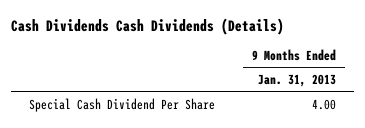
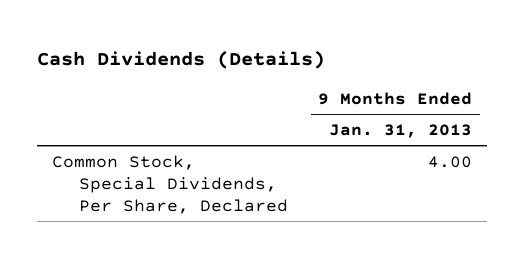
- Cash Dividends Cash Dividends (Details)
+ Cash Dividends (Details)
- Special Cash Dividend Per Share | 4.00
+ Common Stock, Special Dividends, Per Share, Declared | 4.00

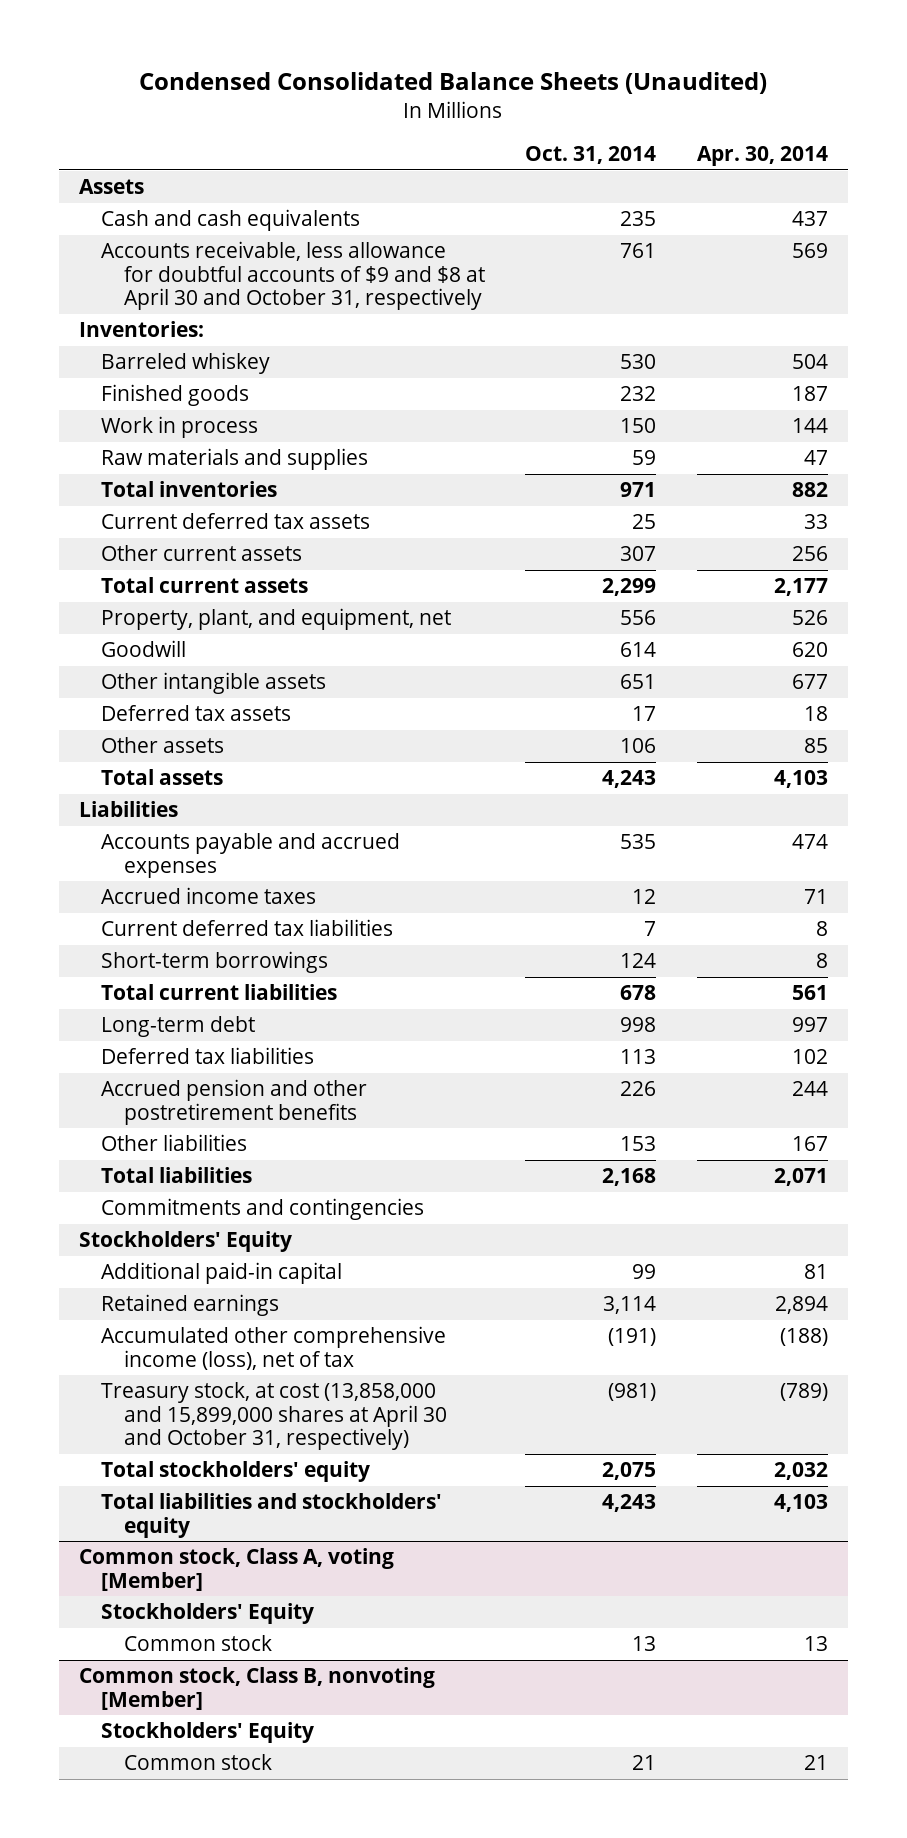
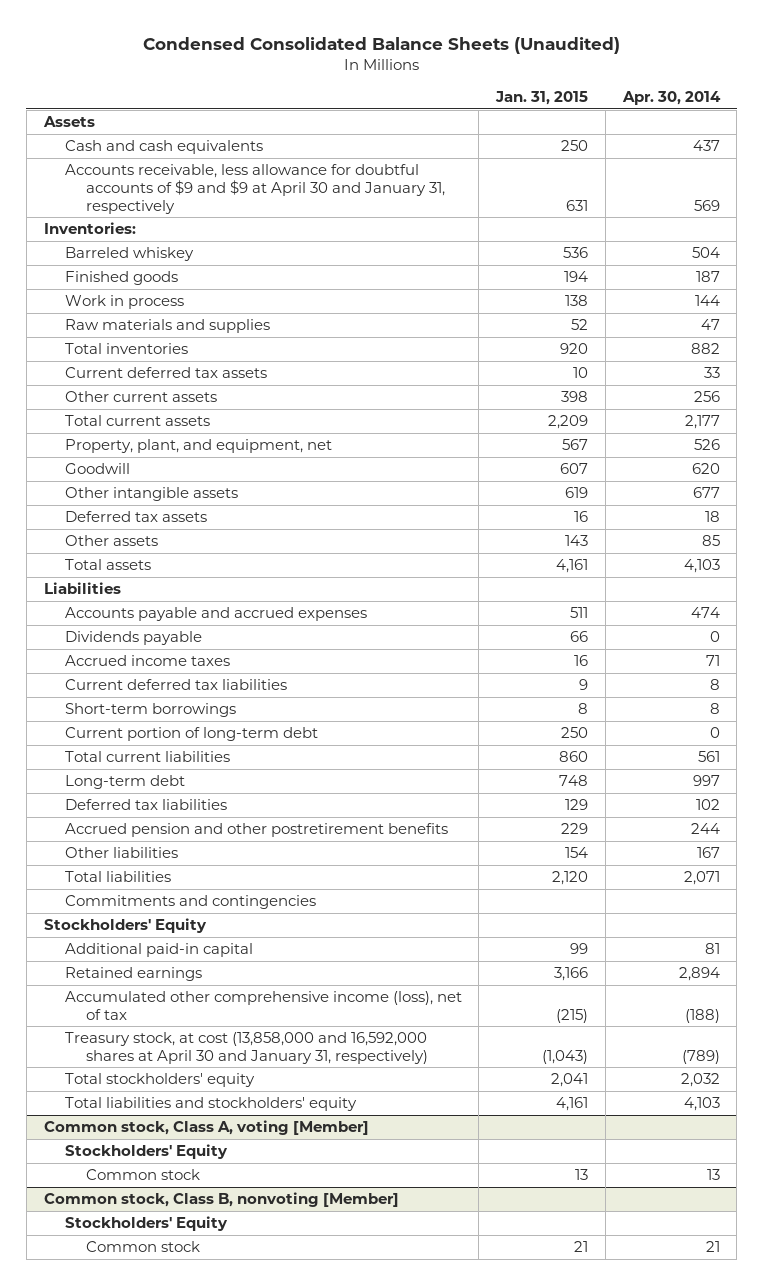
- | Oct. 31, 2014 | Apr. 30, 2014
+ | Jan. 31, 2015 | Apr. 30, 2014
- Accounts receivable, less allowance for doubtful accounts of $9 and $8 at April 30 and October 31, respectively | 761 | 569
+ Accounts receivable, less allowance for doubtful accounts of $9 and $9 at April 30 and January 31, respectively | 631 | 569
+ Dividends payable | 66 | 0
+ Current portion of long-term debt | 250 | 0
- Treasury stock, at cost (13,858,000 and 15,899,000 shares at April 30 and October 31, respectively) | (981) | (789)
+ Treasury stock, at cost (13,858,000 and 16,592,000 shares at April 30 and January 31, respectively) | (1,043) | (789)

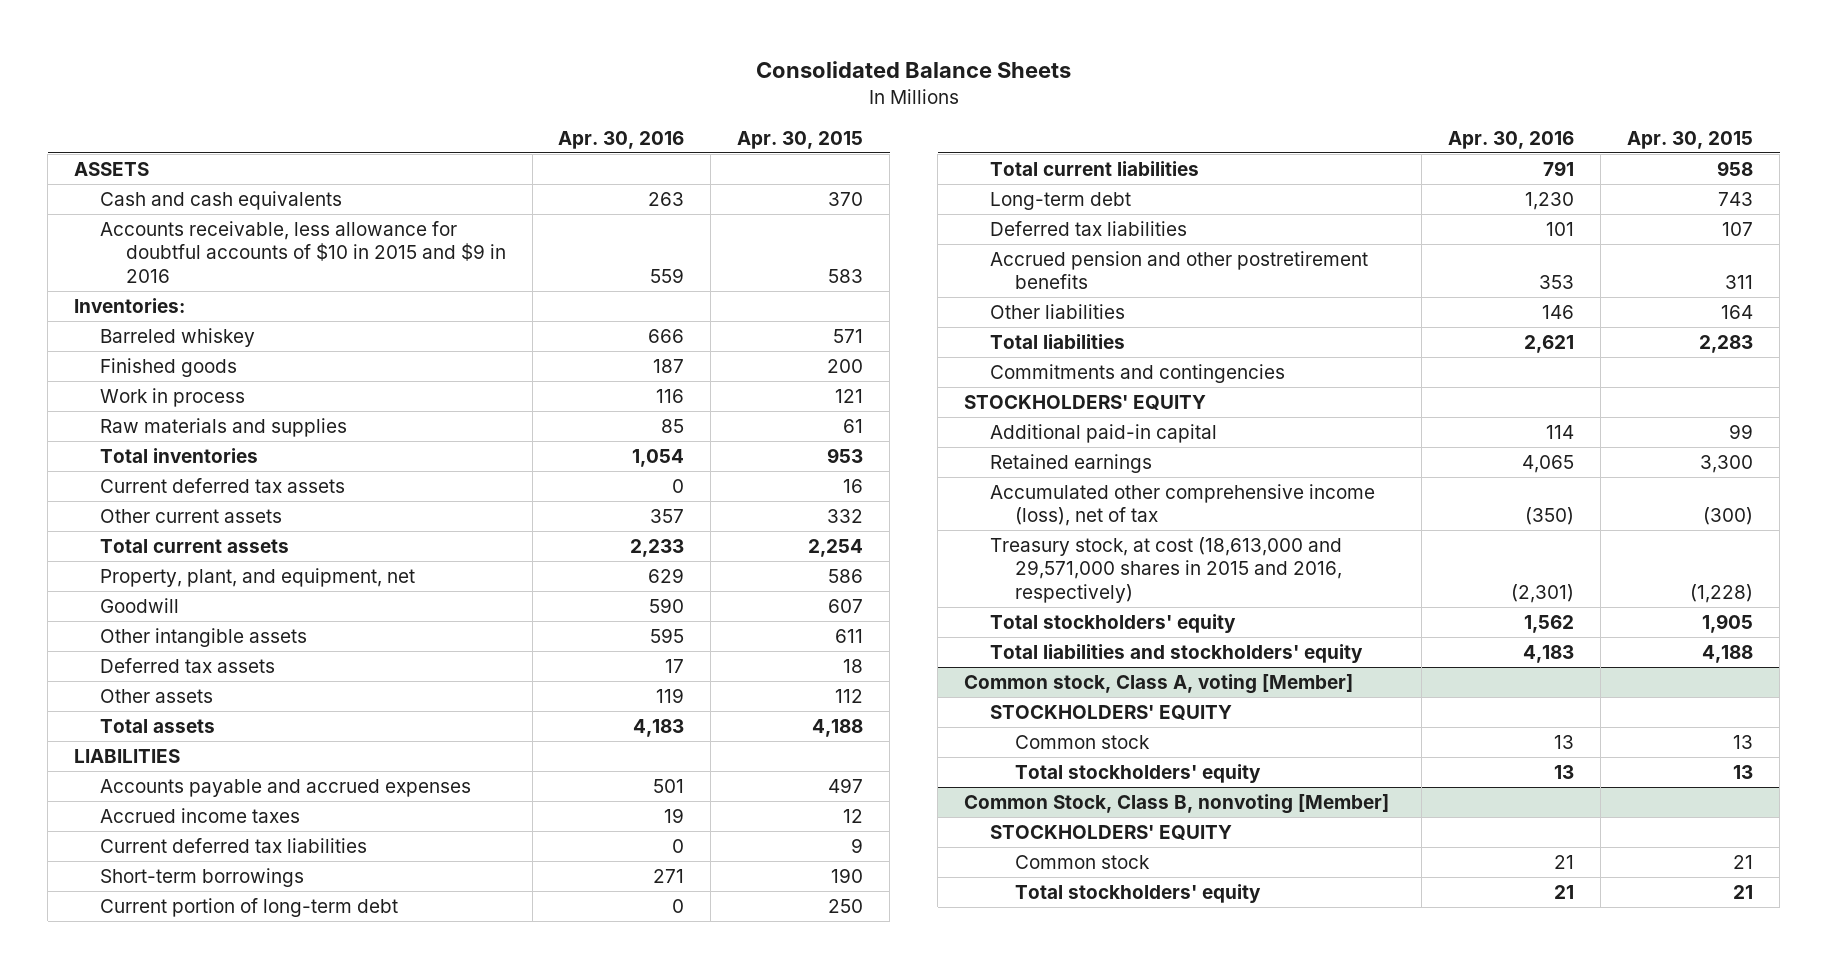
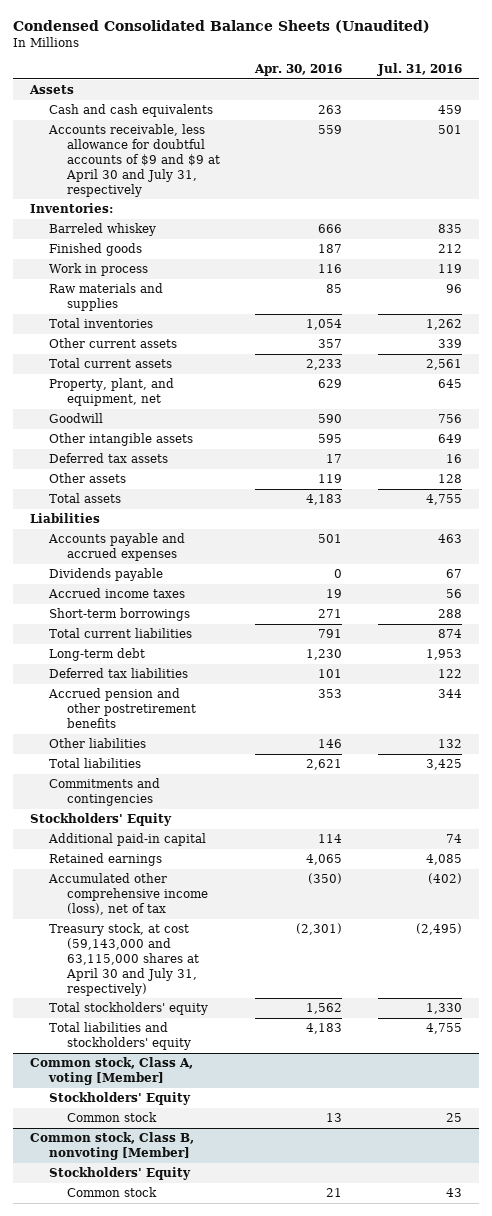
- Consolidated Balance Sheets
+ Condensed Consolidated Balance Sheets (Unaudited)
- | Apr. 30, 2016 | Apr. 30, 2015
+ | Apr. 30, 2016 | Jul. 31, 2016
- ASSETS
+ Assets
- Accounts receivable, less allowance for doubtful accounts of $10 in 2015 and $9 in 2016 | 559 | 583
+ Accounts receivable, less allowance for doubtful accounts of $9 and $9 at April 30 and July 31, respectively | 559 | 501
- Current deferred tax assets | 0 | 16
- LIABILITIES
+ Liabilities
+ Dividends payable | 0 | 67
- Current deferred tax liabilities | 0 | 9
- Current portion of long-term debt | 0 | 250
- STOCKHOLDERS' EQUITY
+ Stockholders' Equity
- Treasury stock, at cost (18,613,000 and 29,571,000 shares in 2015 and 2016, respectively) | (2,301) | (1,228)
+ Treasury stock, at cost (59,143,000 and 63,115,000 shares at April 30 and July 31, respectively) | (2,301) | (2,495)
@ Common stock, Class A, voting [Member]
- STOCKHOLDERS' EQUITY
+ Stockholders' Equity
- Total stockholders' equity | 13 | 13
- Common Stock, Class B, nonvoting [Member]
- STOCKHOLDERS' EQUITY
+ Common stock, Class B, nonvoting [Member]
+ Stockholders' Equity
- Total stockholders' equity | 21 | 21

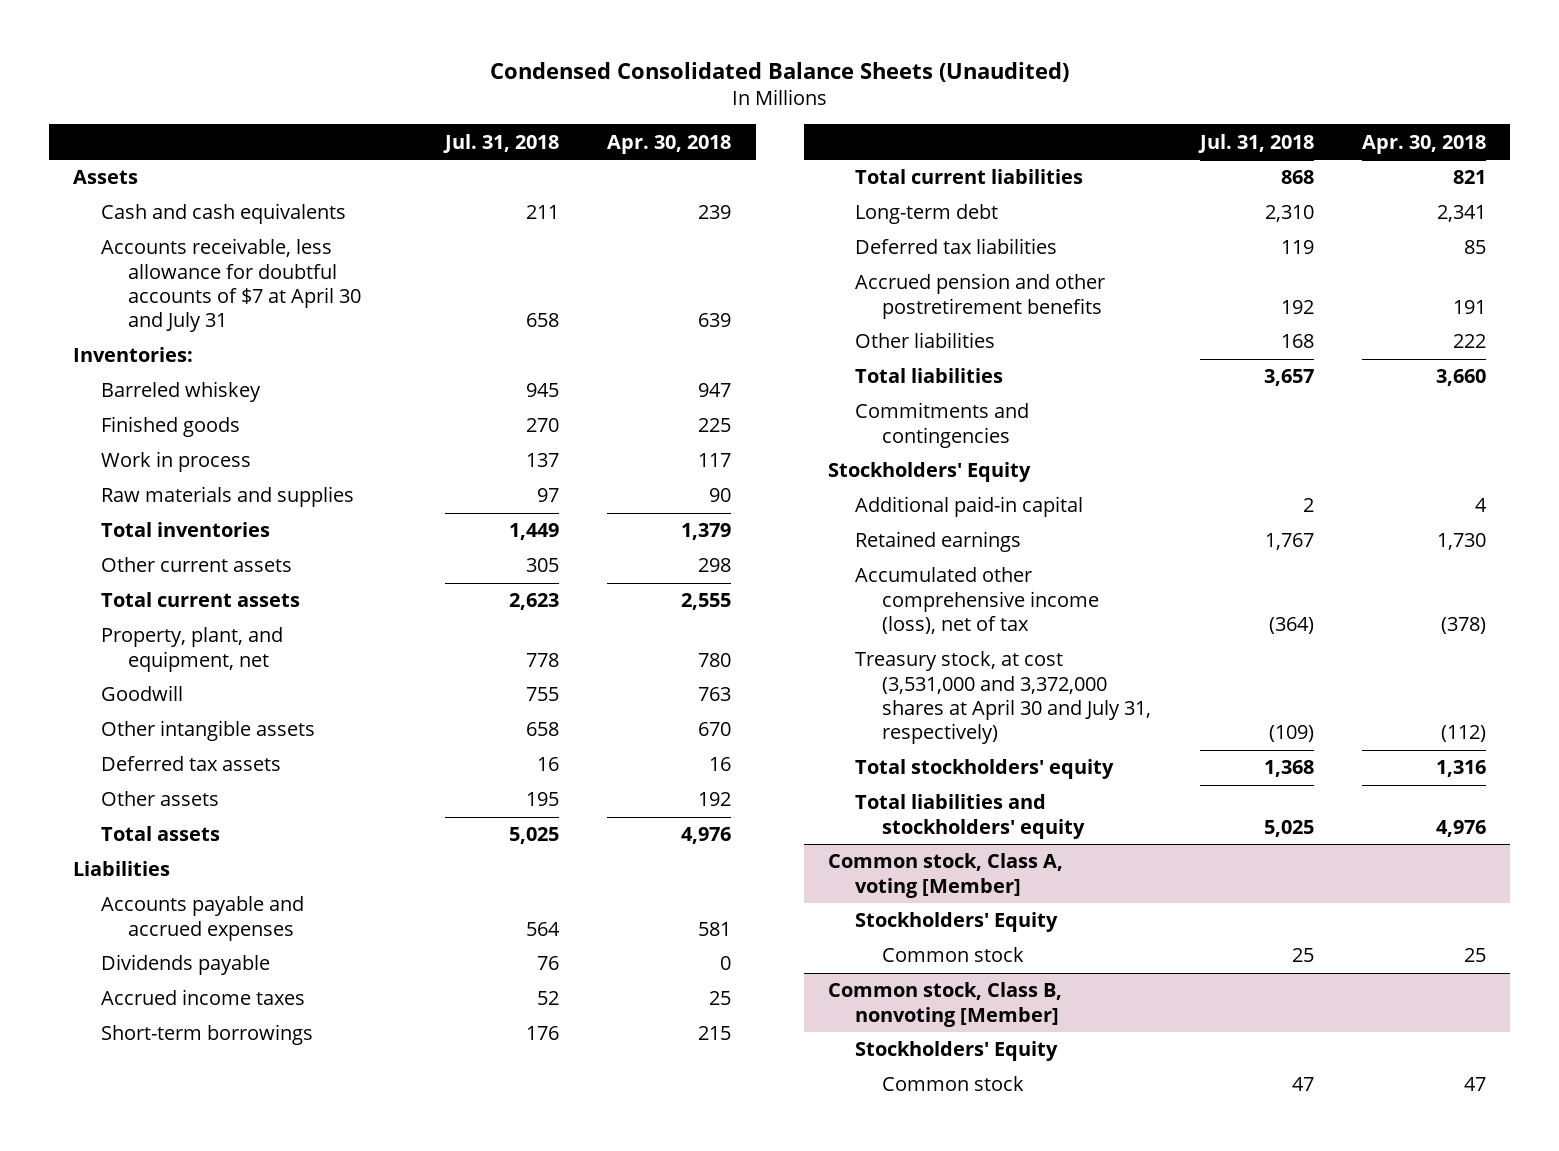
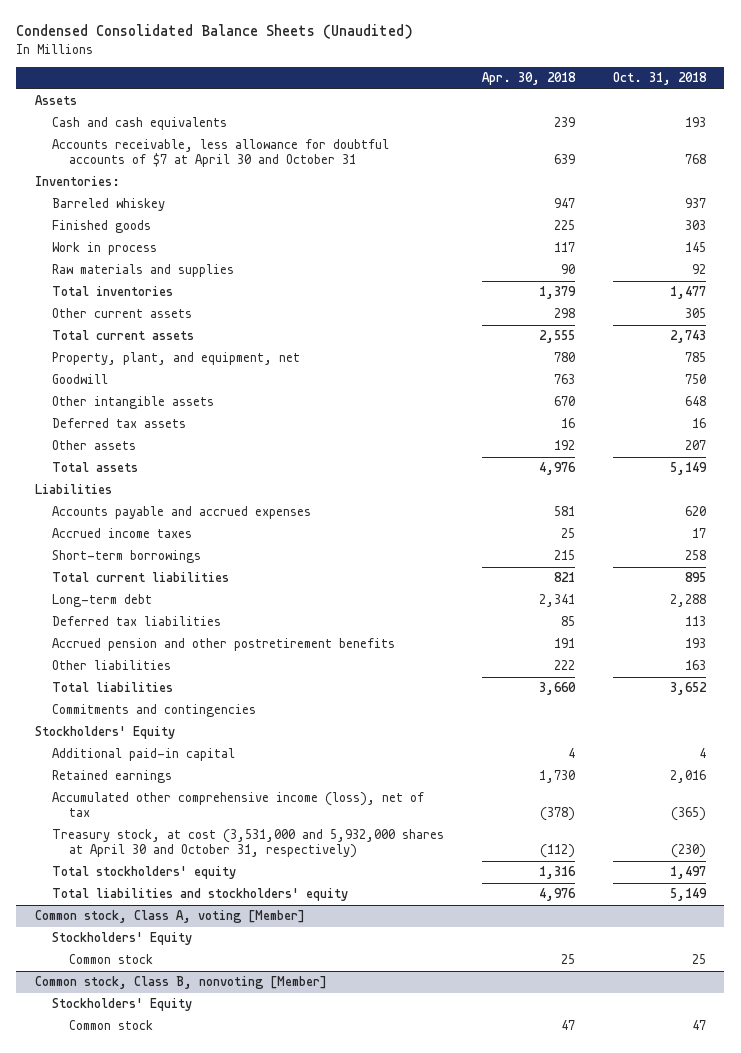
- | Jul. 31, 2018 | Apr. 30, 2018
+ | Apr. 30, 2018 | Oct. 31, 2018
- Accounts receivable, less allowance for doubtful accounts of $7 at April 30 and July 31 | 658 | 639
+ Accounts receivable, less allowance for doubtful accounts of $7 at April 30 and October 31 | 639 | 768
- Dividends payable | 76 | 0
- Treasury stock, at cost (3,531,000 and 3,372,000 shares at April 30 and July 31, respectively) | (109) | (112)
+ Treasury stock, at cost (3,531,000 and 5,932,000 shares at April 30 and October 31, respectively) | (112) | (230)

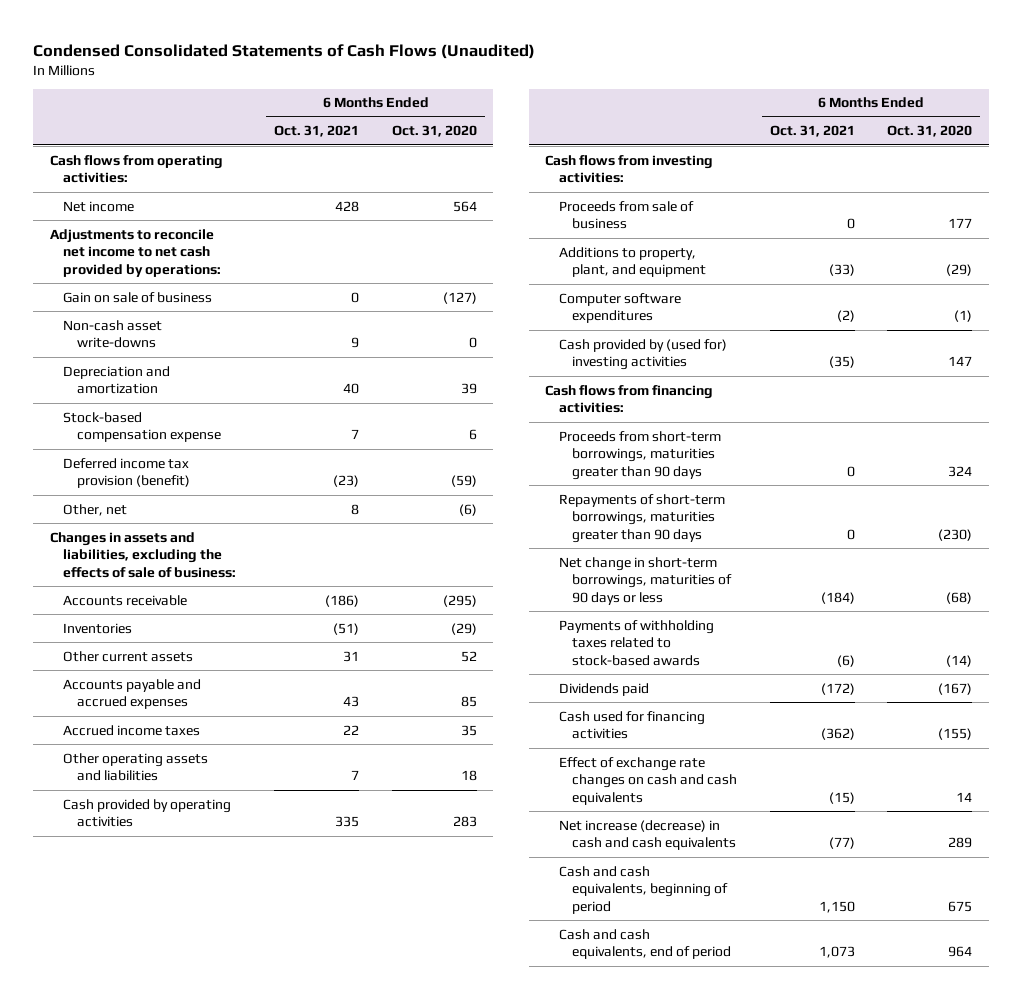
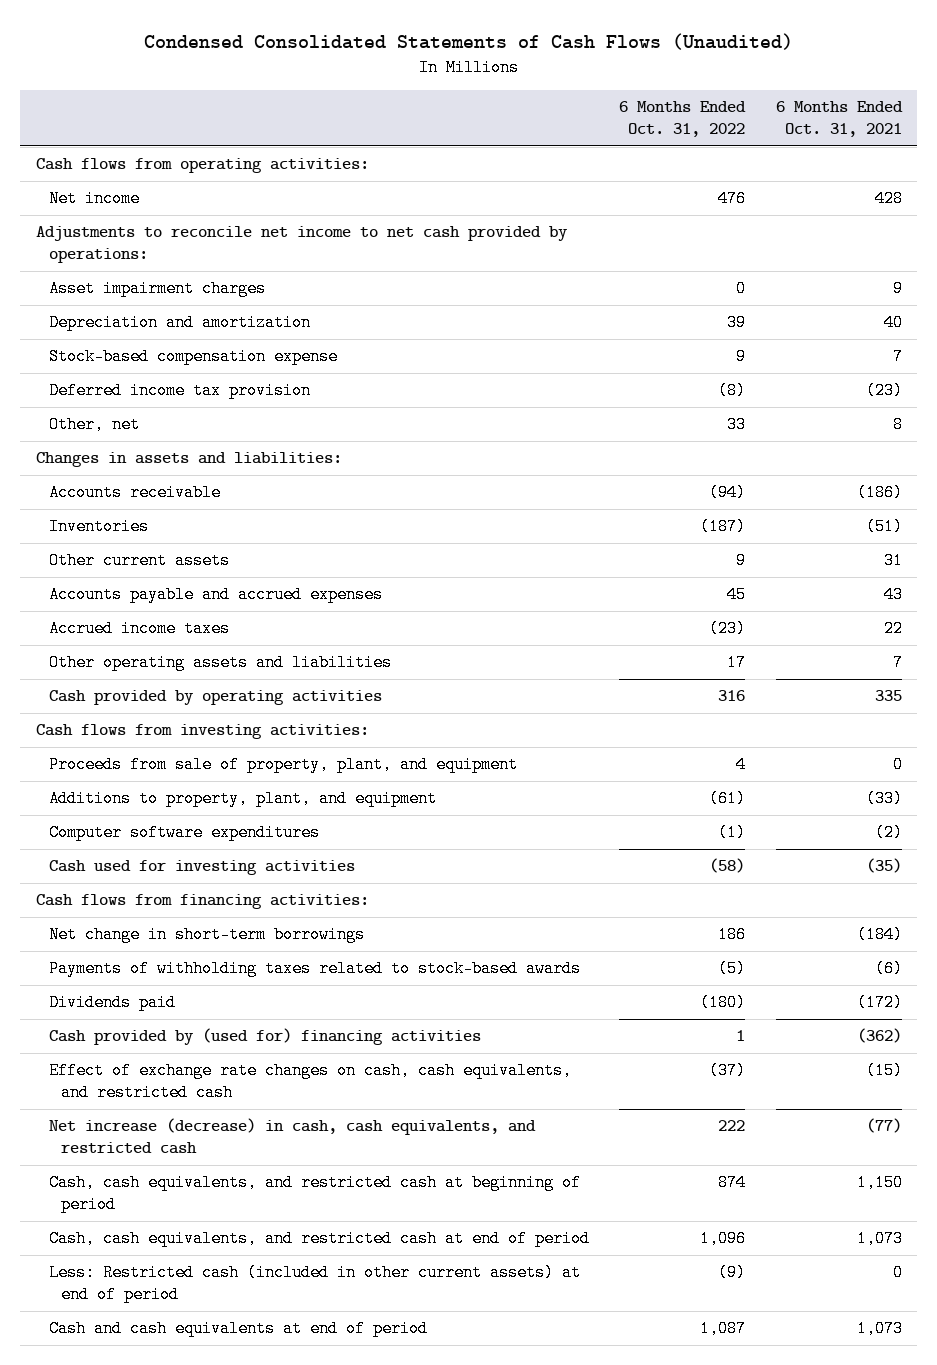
- | 6 Months Ended Oct. 31, 2021 | 6 Months Ended Oct. 31, 2020
+ | 6 Months Ended Oct. 31, 2022 | 6 Months Ended Oct. 31, 2021
- Gain on sale of business | 0 | (127)
- Non-cash asset write-downs | 9 | 0
+ Asset impairment charges | 0 | 9
- Deferred income tax provision (benefit) | (23) | (59)
+ Deferred income tax provision | (8) | (23)
- Changes in assets and liabilities, excluding the effects of sale of business:
+ Changes in assets and liabilities:
- Proceeds from sale of business | 0 | 177
+ Proceeds from sale of property, plant, and equipment | 4 | 0
- Cash provided by (used for) investing activities | (35) | 147
+ Cash used for investing activities | (58) | (35)
- Proceeds from short-term borrowings, maturities greater than 90 days | 0 | 324
- Repayments of short-term borrowings, maturities greater than 90 days | 0 | (230)
- Net change in short-term borrowings, maturities of 90 days or less | (184) | (68)
+ Net change in short-term borrowings | 186 | (184)
- Cash used for financing activities | (362) | (155)
- Effect of exchange rate changes on cash and cash equivalents | (15) | 14
- Net increase (decrease) in cash and cash equivalents | (77) | 289
- Cash and cash equivalents, beginning of period | 1,150 | 675
- Cash and cash equivalents, end of period | 1,073 | 964
+ Cash provided by (used for) financing activities | 1 | (362)
+ Effect of exchange rate changes on cash, cash equivalents, and restricted cash | (37) | (15)
+ Net increase (decrease) in cash, cash equivalents, and restricted cash | 222 | (77)
+ Cash, cash equivalents, and restricted cash at beginning of period | 874 | 1,150
+ Cash, cash equivalents, and restricted cash at end of period | 1,096 | 1,073
+ Less: Restricted cash (included in other current assets) at end of period | (9) | 0
+ Cash and cash equivalents at end of period | 1,087 | 1,073

